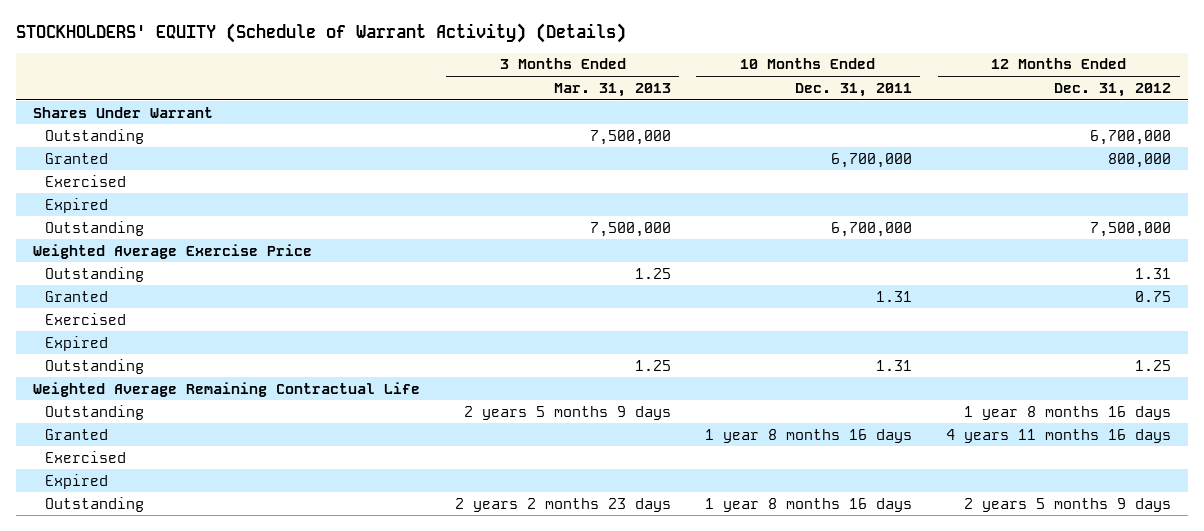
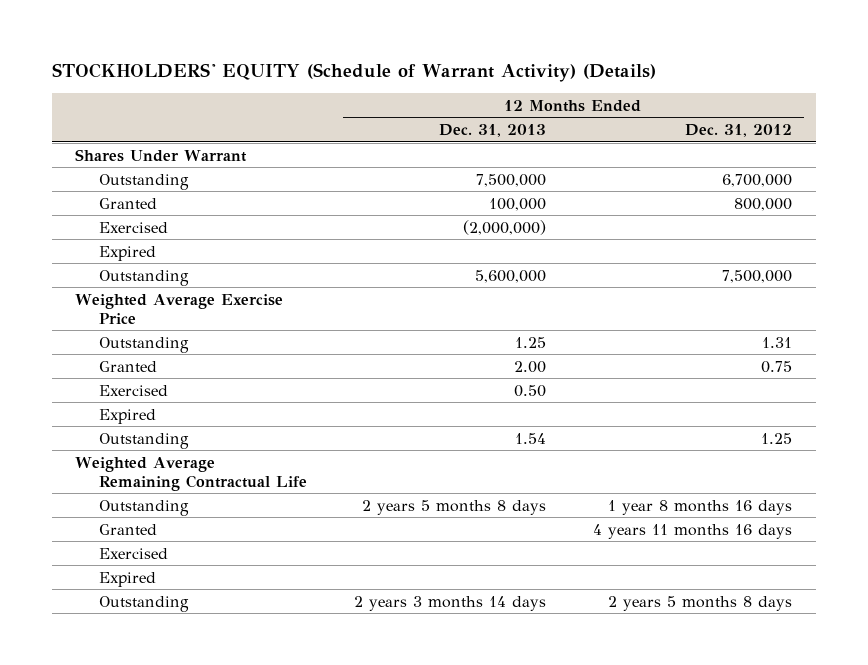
- | 3 Months Ended Mar. 31, 2013 | 10 Months Ended Dec. 31, 2011 | 12 Months Ended Dec. 31, 2012
+ | 12 Months Ended Dec. 31, 2013 | 12 Months Ended Dec. 31, 2012
- Outstanding | 2 years 2 months 23 days | 1 year 8 months 16 days | 2 years 5 months 9 days
+ Outstanding | 2 years 3 months 14 days | 2 years 5 months 8 days

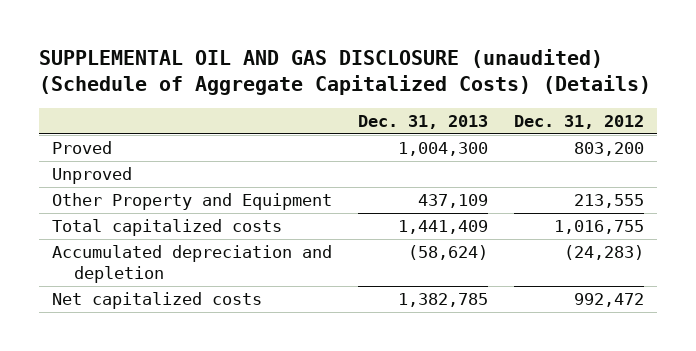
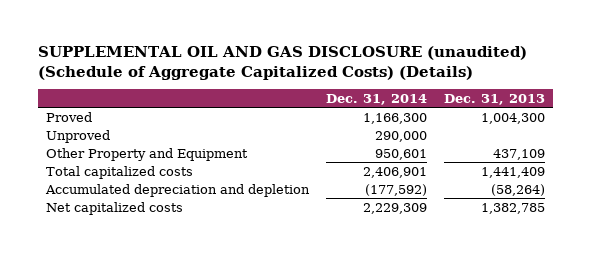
- | Dec. 31, 2013 | Dec. 31, 2012
+ | Dec. 31, 2014 | Dec. 31, 2013
- Accumulated depreciation and depletion | (58,624) | (24,283)
+ Accumulated depreciation and depletion | (177,592) | (58,264)

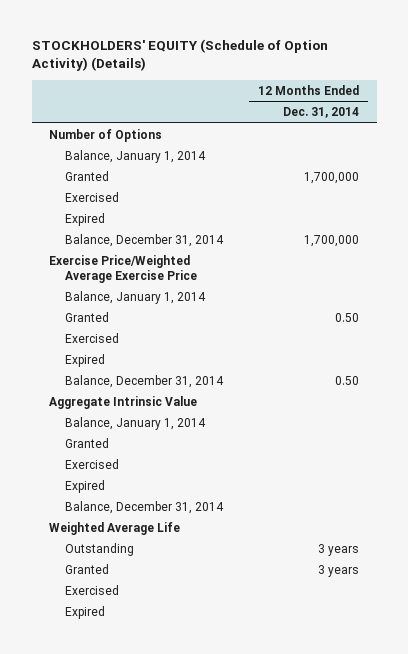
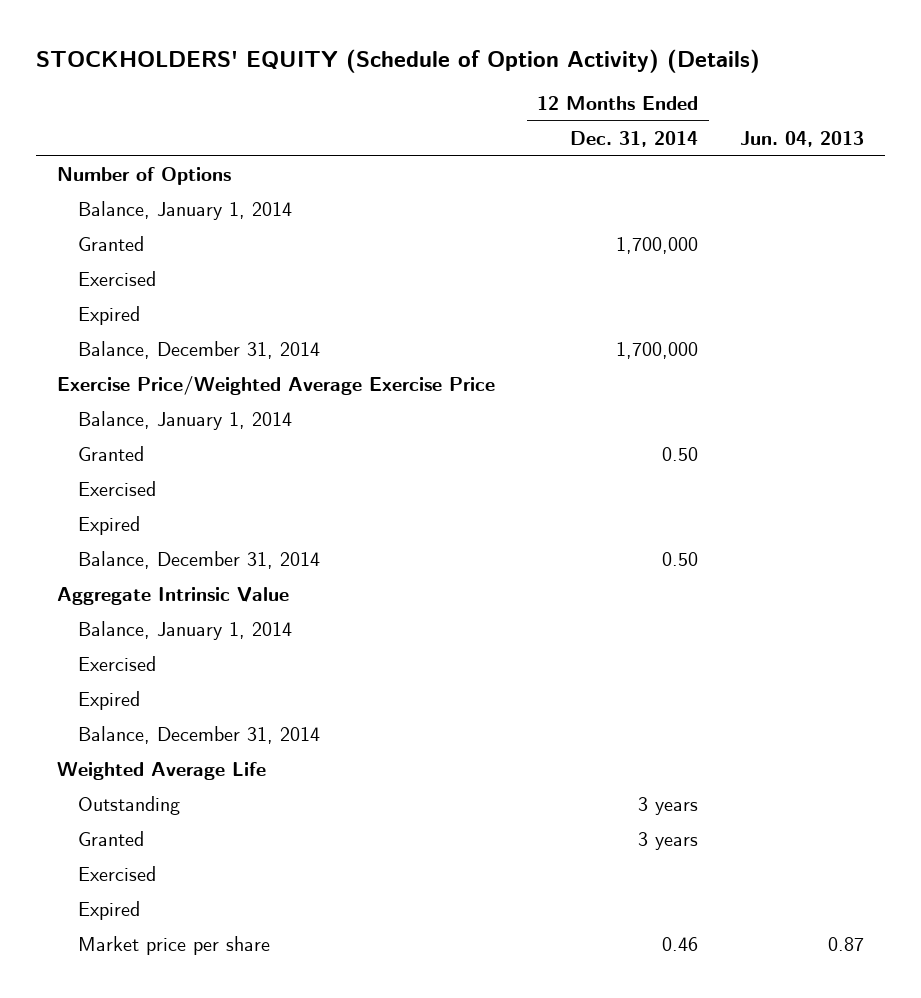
- | 12 Months Ended Dec. 31, 2014
+ | 12 Months Ended Dec. 31, 2014 | Jun. 04, 2013
- Granted
+ Market price per share | 0.46 | 0.87

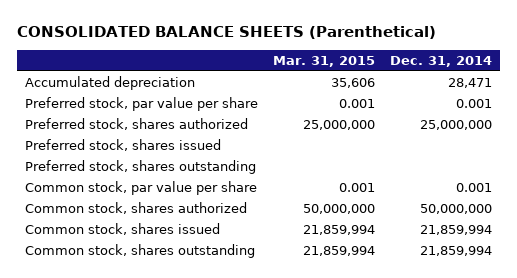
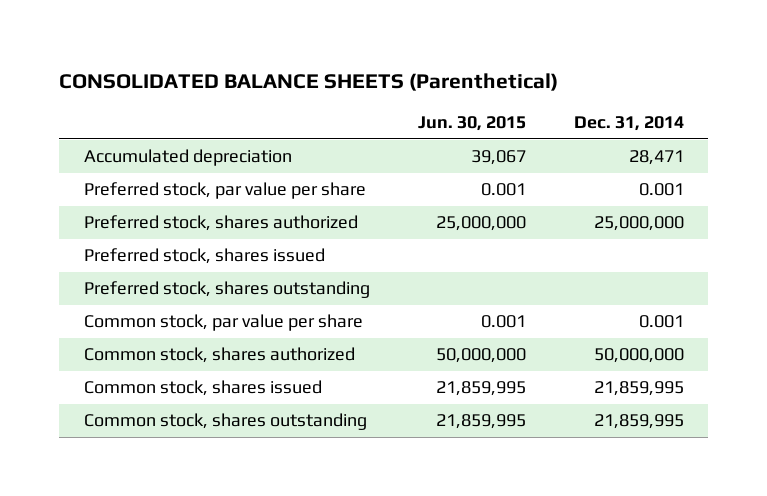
- | Mar. 31, 2015 | Dec. 31, 2014
+ | Jun. 30, 2015 | Dec. 31, 2014
- Common stock, shares issued | 21,859,994 | 21,859,994
- Common stock, shares outstanding | 21,859,994 | 21,859,994
+ Common stock, shares issued | 21,859,995 | 21,859,995
+ Common stock, shares outstanding | 21,859,995 | 21,859,995

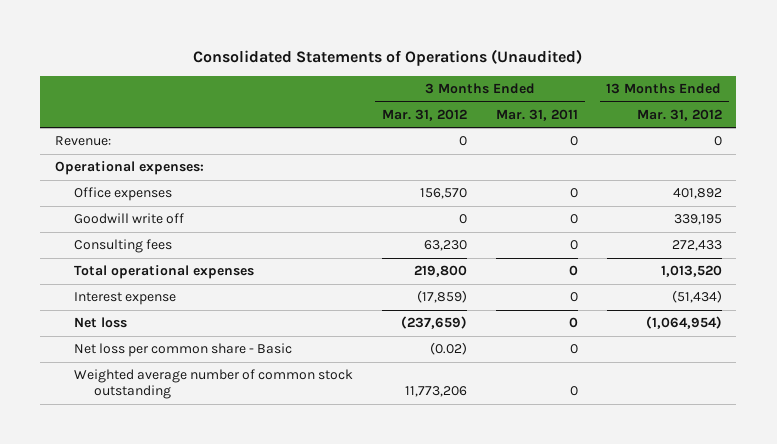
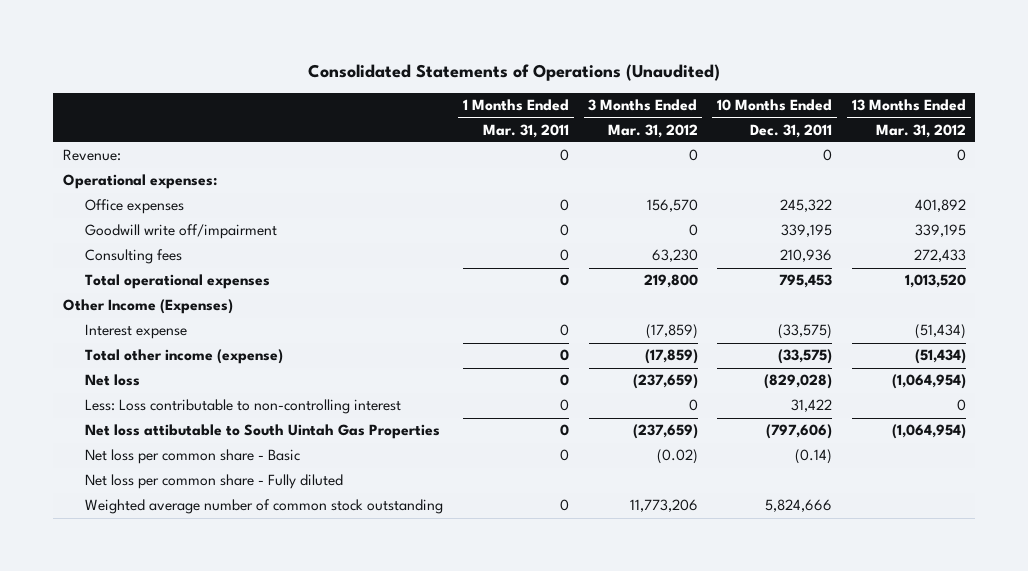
- | 3 Months Ended Mar. 31, 2012 | 3 Months Ended Mar. 31, 2011 | 13 Months Ended Mar. 31, 2012
+ | 1 Months Ended Mar. 31, 2011 | 3 Months Ended Mar. 31, 2012 | 10 Months Ended Dec. 31, 2011 | 13 Months Ended Mar. 31, 2012
- Goodwill write off | 0 | 0 | 339,195
+ Goodwill write off/impairment | 0 | 0 | 339,195 | 339,195
+ Other Income (Expenses)
+ Total other income (expense) | 0 | (17,859) | (33,575) | (51,434)
+ Less: Loss contributable to non-controlling interest | 0 | 0 | 31,422 | 0
+ Net loss attibutable to South Uintah Gas Properties | 0 | (237,659) | (797,606) | (1,064,954)
+ Net loss per common share - Fully diluted

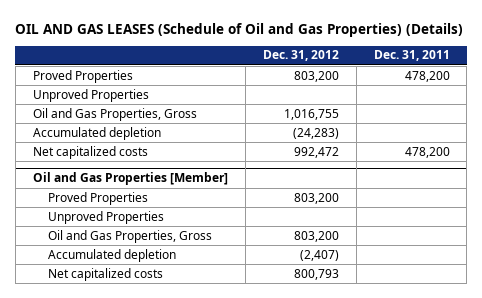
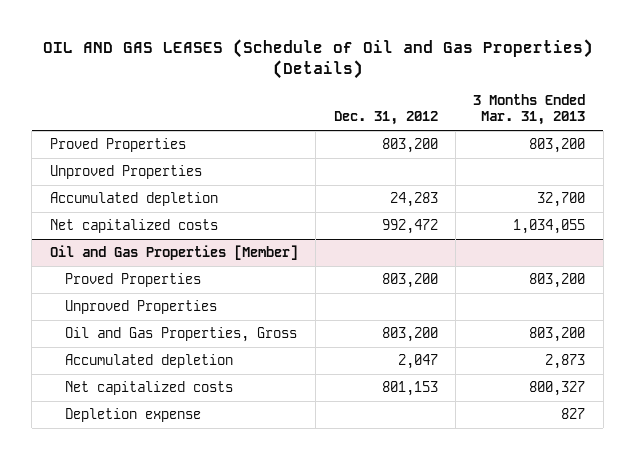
- | Dec. 31, 2012 | Dec. 31, 2011
+ | Dec. 31, 2012 | 3 Months Ended Mar. 31, 2013
- Oil and Gas Properties, Gross | 1,016,755 |
- Accumulated depletion | (24,283) |
+ Accumulated depletion | 24,283 | 32,700
@ Oil and Gas Properties [Member]
- Accumulated depletion | (2,407) |
- Net capitalized costs | 800,793 |
+ Accumulated depletion | 2,047 | 2,873
+ Net capitalized costs | 801,153 | 800,327
+ Depletion expense | | 827

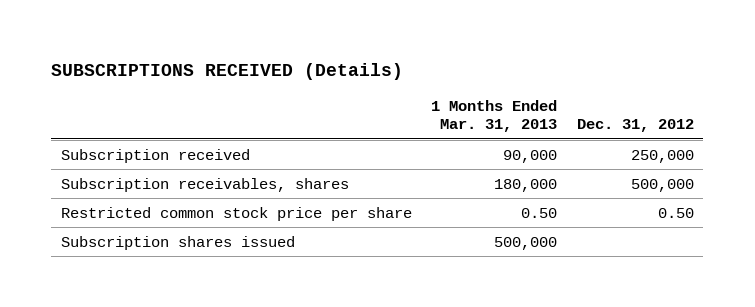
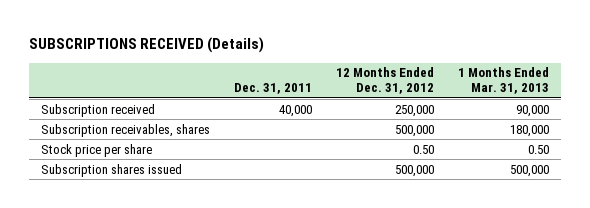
- | 1 Months Ended Mar. 31, 2013 | Dec. 31, 2012
+ | Dec. 31, 2011 | 12 Months Ended Dec. 31, 2012 | 1 Months Ended Mar. 31, 2013
- Restricted common stock price per share | 0.50 | 0.50
+ Stock price per share | | 0.50 | 0.50

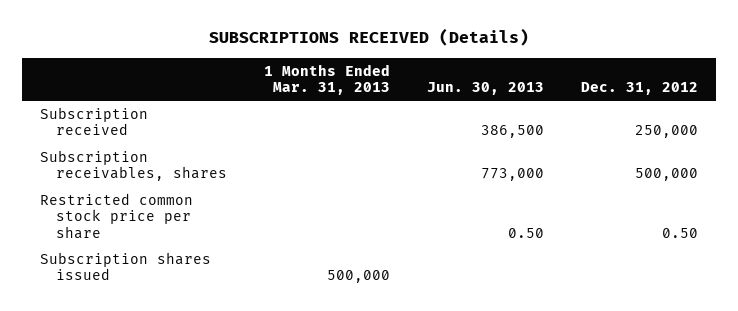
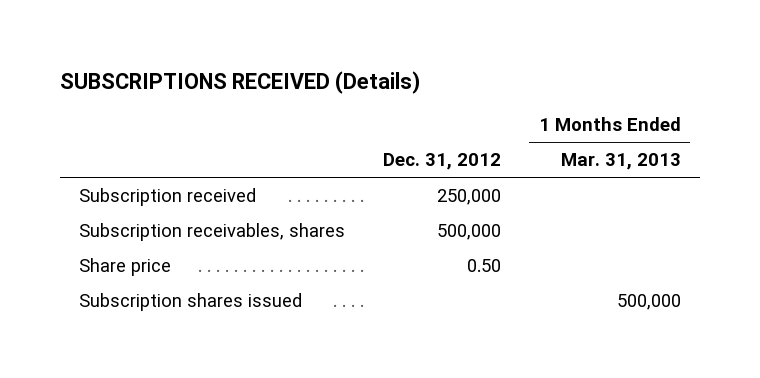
- | 1 Months Ended Mar. 31, 2013 | Jun. 30, 2013 | Dec. 31, 2012
+ | Dec. 31, 2012 | 1 Months Ended Mar. 31, 2013
- Restricted common stock price per share | | 0.50 | 0.50
+ Share price | 0.50 |

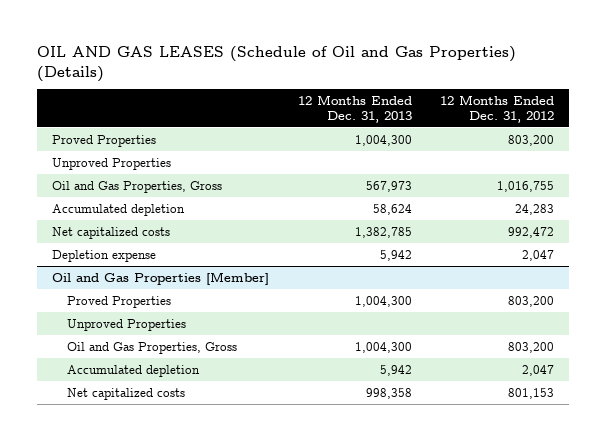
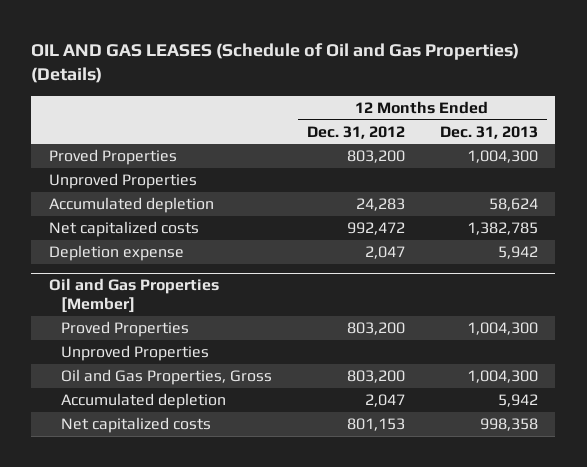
- | 12 Months Ended Dec. 31, 2013 | 12 Months Ended Dec. 31, 2012
+ | 12 Months Ended Dec. 31, 2012 | 12 Months Ended Dec. 31, 2013
- Oil and Gas Properties, Gross | 567,973 | 1,016,755

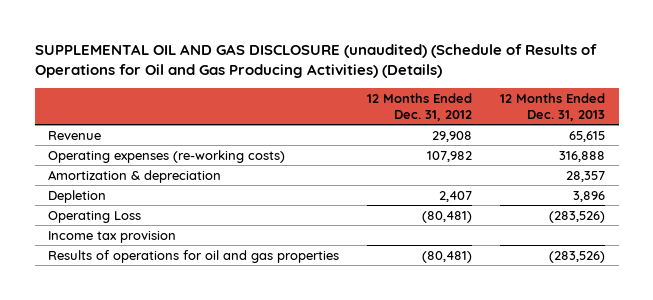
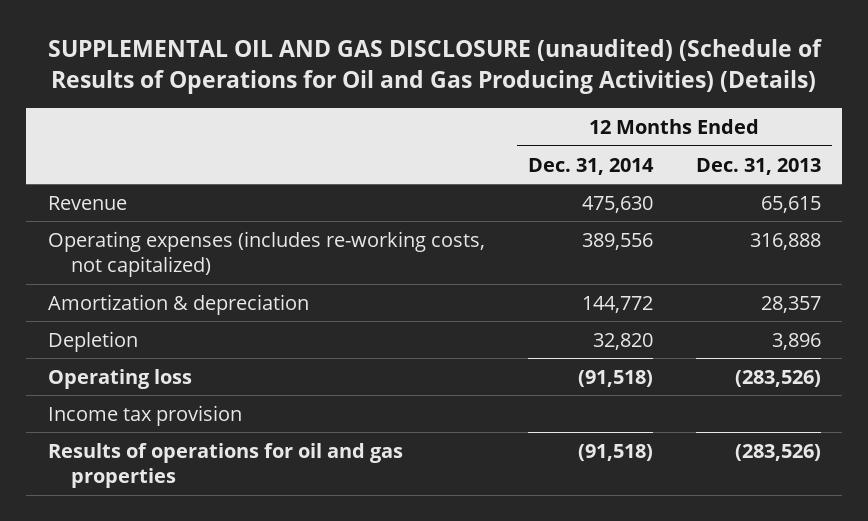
- | 12 Months Ended Dec. 31, 2012 | 12 Months Ended Dec. 31, 2013
+ | 12 Months Ended Dec. 31, 2014 | 12 Months Ended Dec. 31, 2013
- Operating expenses (re-working costs) | 107,982 | 316,888
+ Operating expenses (includes re-working costs, not capitalized) | 389,556 | 316,888
- Operating Loss | (80,481) | (283,526)
+ Operating loss | (91,518) | (283,526)

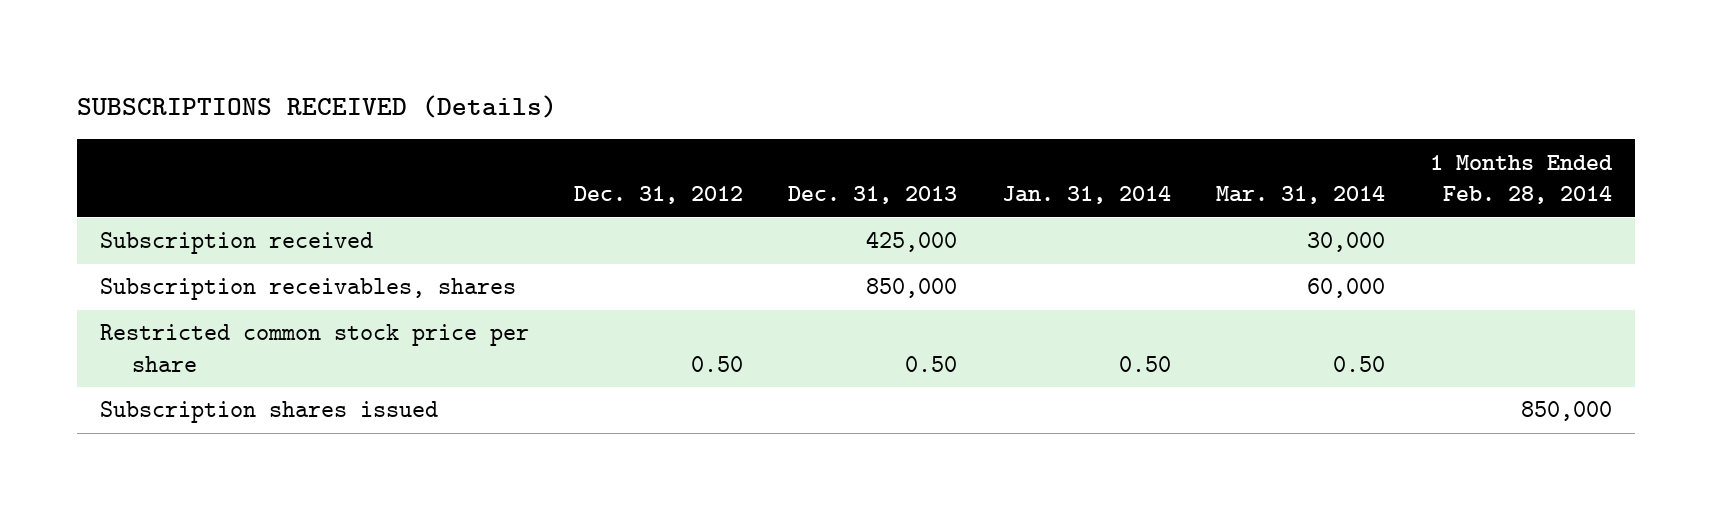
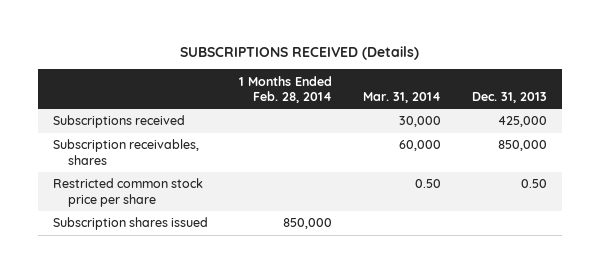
- | Dec. 31, 2012 | Dec. 31, 2013 | Jan. 31, 2014 | Mar. 31, 2014 | 1 Months Ended Feb. 28, 2014
+ | 1 Months Ended Feb. 28, 2014 | Mar. 31, 2014 | Dec. 31, 2013
- Subscription received | | 425,000 | | 30,000 |
+ Subscriptions received | | 30,000 | 425,000

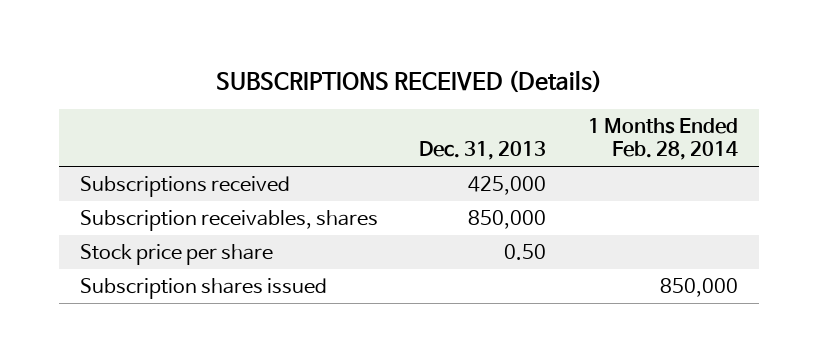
- | 1 Months Ended Feb. 28, 2014 | Mar. 31, 2014 | Dec. 31, 2013
+ | Dec. 31, 2013 | 1 Months Ended Feb. 28, 2014
- Restricted common stock price per share | | 0.50 | 0.50
+ Stock price per share | 0.50 |

